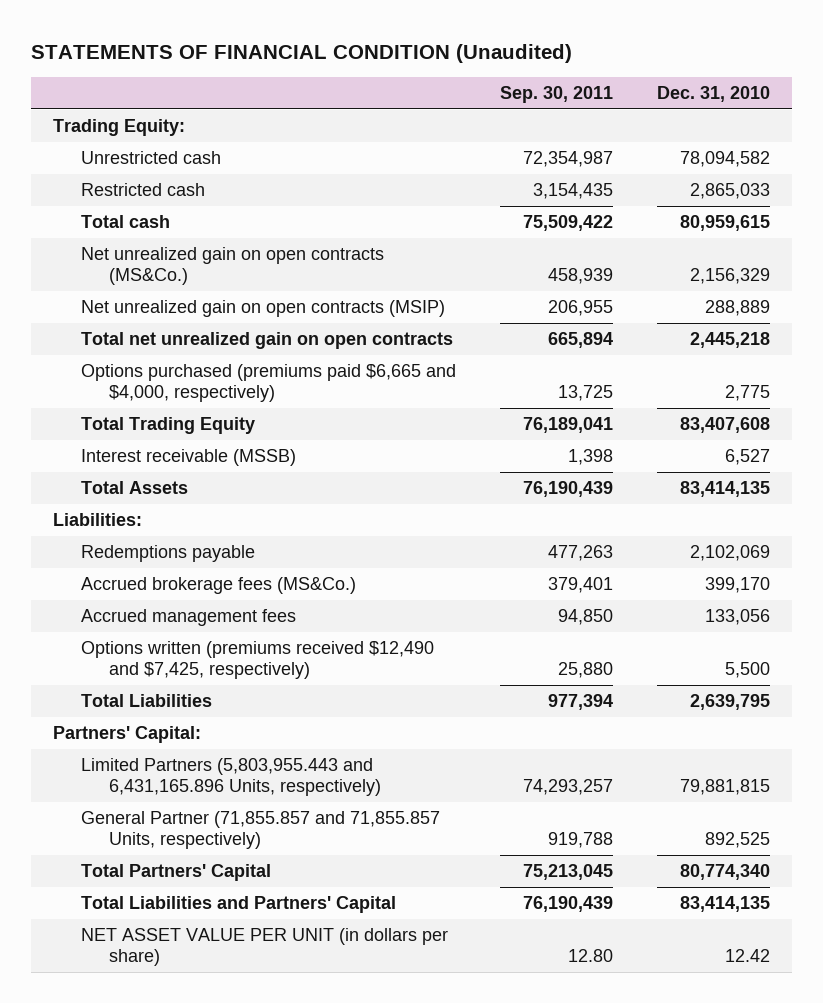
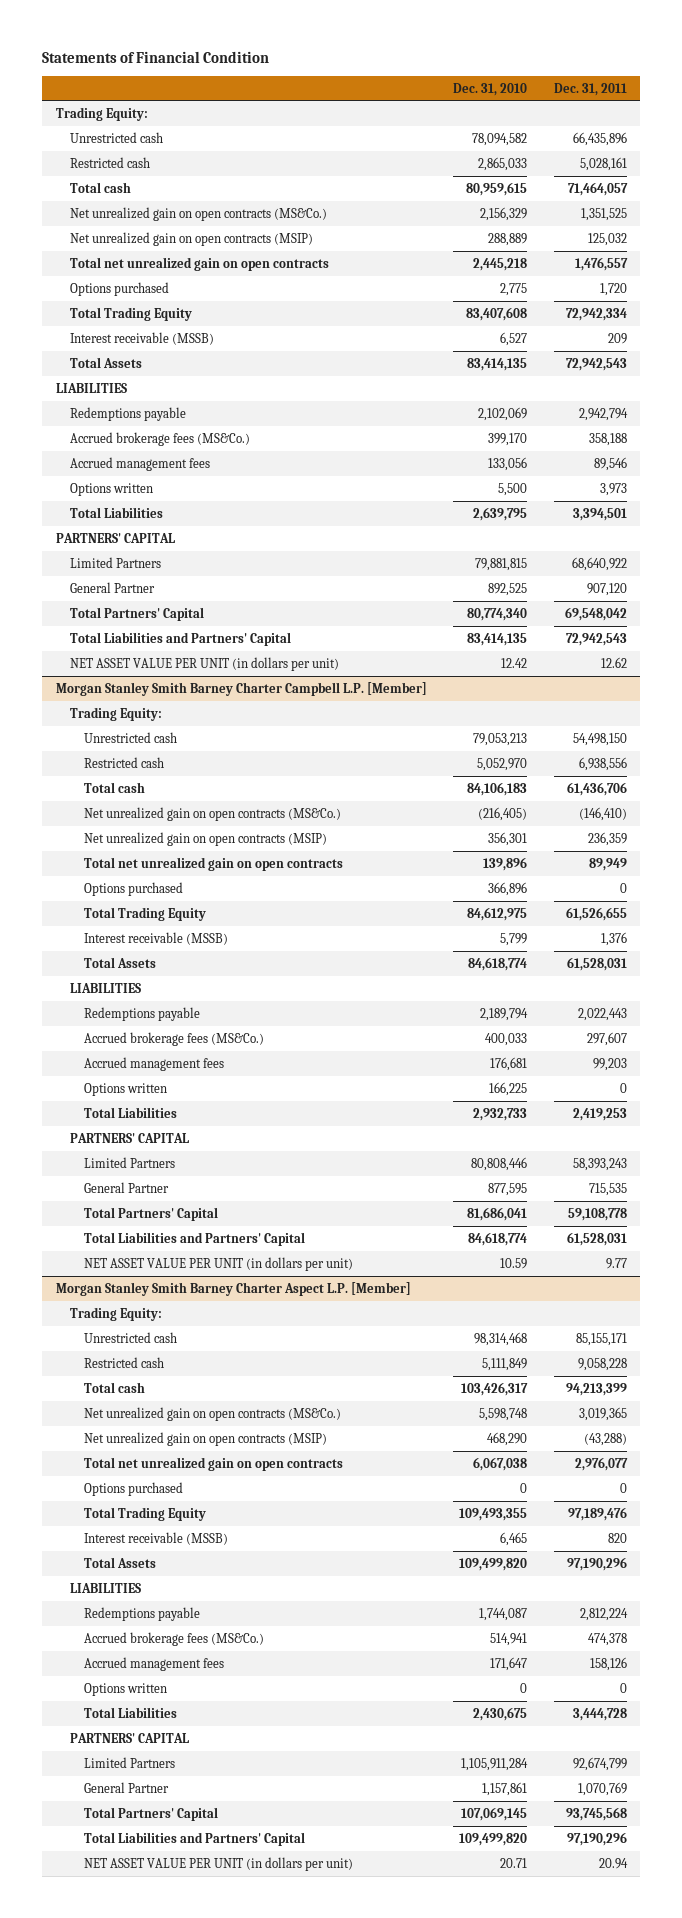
- STATEMENTS OF FINANCIAL CONDITION (Unaudited)
+ Statements of Financial Condition
- | Sep. 30, 2011 | Dec. 31, 2010
+ | Dec. 31, 2010 | Dec. 31, 2011
- Options purchased (premiums paid $6,665 and $4,000, respectively) | 13,725 | 2,775
+ Options purchased | 2,775 | 1,720
- Liabilities:
+ LIABILITIES
- Options written (premiums received $12,490 and $7,425, respectively) | 25,880 | 5,500
+ Options written | 5,500 | 3,973
- Partners' Capital:
- Limited Partners (5,803,955.443 and 6,431,165.896 Units, respectively) | 74,293,257 | 79,881,815
- General Partner (71,855.857 and 71,855.857 Units, respectively) | 919,788 | 892,525
+ PARTNERS' CAPITAL
+ Limited Partners | 79,881,815 | 68,640,922
+ General Partner | 892,525 | 907,120
- NET ASSET VALUE PER UNIT (in dollars per share) | 12.80 | 12.42
+ NET ASSET VALUE PER UNIT (in dollars per unit) | 12.42 | 12.62
+ Morgan Stanley Smith Barney Charter Campbell L.P. [Member]
+ Trading Equity:
+ Unrestricted cash | 79,053,213 | 54,498,150
+ Restricted cash | 5,052,970 | 6,938,556
+ Total cash | 84,106,183 | 61,436,706
+ Net unrealized gain on open contracts (MS&Co.) | (216,405) | (146,410)
+ Net unrealized gain on open contracts (MSIP) | 356,301 | 236,359
+ Total net unrealized gain on open contracts | 139,896 | 89,949
+ Options purchased | 366,896 | 0
+ Total Trading Equity | 84,612,975 | 61,526,655
+ Interest receivable (MSSB) | 5,799 | 1,376
+ Total Assets | 84,618,774 | 61,528,031
+ LIABILITIES
+ Redemptions payable | 2,189,794 | 2,022,443
+ Accrued brokerage fees (MS&Co.) | 400,033 | 297,607
+ Accrued management fees | 176,681 | 99,203
+ Options written | 166,225 | 0
+ Total Liabilities | 2,932,733 | 2,419,253
+ PARTNERS' CAPITAL
+ Limited Partners | 80,808,446 | 58,393,243
+ General Partner | 877,595 | 715,535
+ Total Partners' Capital | 81,686,041 | 59,108,778
+ Total Liabilities and Partners' Capital | 84,618,774 | 61,528,031
+ NET ASSET VALUE PER UNIT (in dollars per unit) | 10.59 | 9.77
+ Morgan Stanley Smith Barney Charter Aspect L.P. [Member]
+ Trading Equity:
+ Unrestricted cash | 98,314,468 | 85,155,171
+ Restricted cash | 5,111,849 | 9,058,228
+ Total cash | 103,426,317 | 94,213,399
+ Net unrealized gain on open contracts (MS&Co.) | 5,598,748 | 3,019,365
+ Net unrealized gain on open contracts (MSIP) | 468,290 | (43,288)
+ Total net unrealized gain on open contracts | 6,067,038 | 2,976,077
+ Options purchased | 0 | 0
+ Total Trading Equity | 109,493,355 | 97,189,476
+ Interest receivable (MSSB) | 6,465 | 820
+ Total Assets | 109,499,820 | 97,190,296
+ LIABILITIES
+ Redemptions payable | 1,744,087 | 2,812,224
+ Accrued brokerage fees (MS&Co.) | 514,941 | 474,378
+ Accrued management fees | 171,647 | 158,126
+ Options written | 0 | 0
+ Total Liabilities | 2,430,675 | 3,444,728
+ PARTNERS' CAPITAL
+ Limited Partners | 1,105,911,284 | 92,674,799
+ General Partner | 1,157,861 | 1,070,769
+ Total Partners' Capital | 107,069,145 | 93,745,568
+ Total Liabilities and Partners' Capital | 109,499,820 | 97,190,296
+ NET ASSET VALUE PER UNIT (in dollars per unit) | 20.71 | 20.94

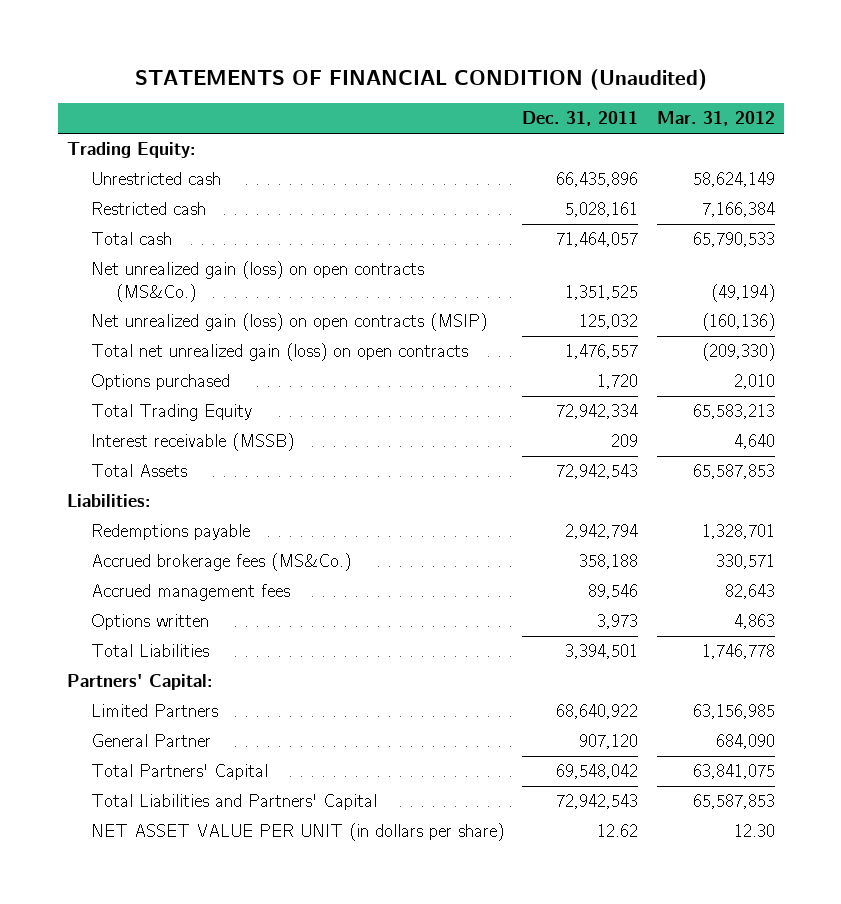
- Statements of Financial Condition
+ STATEMENTS OF FINANCIAL CONDITION (Unaudited)
- | Dec. 31, 2010 | Dec. 31, 2011
+ | Dec. 31, 2011 | Mar. 31, 2012
- Net unrealized gain on open contracts (MS&Co.) | 2,156,329 | 1,351,525
- Net unrealized gain on open contracts (MSIP) | 288,889 | 125,032
- Total net unrealized gain on open contracts | 2,445,218 | 1,476,557
+ Net unrealized gain (loss) on open contracts (MS&Co.) | 1,351,525 | (49,194)
+ Net unrealized gain (loss) on open contracts (MSIP) | 125,032 | (160,136)
+ Total net unrealized gain (loss) on open contracts | 1,476,557 | (209,330)
- LIABILITIES
+ Liabilities:
- PARTNERS' CAPITAL
+ Partners' Capital:
- NET ASSET VALUE PER UNIT (in dollars per unit) | 12.42 | 12.62
- Morgan Stanley Smith Barney Charter Campbell L.P. [Member]
- Trading Equity:
- Unrestricted cash | 79,053,213 | 54,498,150
- Restricted cash | 5,052,970 | 6,938,556
- Total cash | 84,106,183 | 61,436,706
- Net unrealized gain on open contracts (MS&Co.) | (216,405) | (146,410)
- Net unrealized gain on open contracts (MSIP) | 356,301 | 236,359
- Total net unrealized gain on open contracts | 139,896 | 89,949
- Options purchased | 366,896 | 0
- Total Trading Equity | 84,612,975 | 61,526,655
- Interest receivable (MSSB) | 5,799 | 1,376
- Total Assets | 84,618,774 | 61,528,031
- LIABILITIES
- Redemptions payable | 2,189,794 | 2,022,443
- Accrued brokerage fees (MS&Co.) | 400,033 | 297,607
- Accrued management fees | 176,681 | 99,203
- Options written | 166,225 | 0
- Total Liabilities | 2,932,733 | 2,419,253
- PARTNERS' CAPITAL
- Limited Partners | 80,808,446 | 58,393,243
- General Partner | 877,595 | 715,535
- Total Partners' Capital | 81,686,041 | 59,108,778
- Total Liabilities and Partners' Capital | 84,618,774 | 61,528,031
- NET ASSET VALUE PER UNIT (in dollars per unit) | 10.59 | 9.77
- Morgan Stanley Smith Barney Charter Aspect L.P. [Member]
- Trading Equity:
- Unrestricted cash | 98,314,468 | 85,155,171
- Restricted cash | 5,111,849 | 9,058,228
- Total cash | 103,426,317 | 94,213,399
- Net unrealized gain on open contracts (MS&Co.) | 5,598,748 | 3,019,365
- Net unrealized gain on open contracts (MSIP) | 468,290 | (43,288)
- Total net unrealized gain on open contracts | 6,067,038 | 2,976,077
- Options purchased | 0 | 0
- Total Trading Equity | 109,493,355 | 97,189,476
- Interest receivable (MSSB) | 6,465 | 820
- Total Assets | 109,499,820 | 97,190,296
- LIABILITIES
- Redemptions payable | 1,744,087 | 2,812,224
- Accrued brokerage fees (MS&Co.) | 514,941 | 474,378
- Accrued management fees | 171,647 | 158,126
- Options written | 0 | 0
- Total Liabilities | 2,430,675 | 3,444,728
- PARTNERS' CAPITAL
- Limited Partners | 1,105,911,284 | 92,674,799
- General Partner | 1,157,861 | 1,070,769
- Total Partners' Capital | 107,069,145 | 93,745,568
- Total Liabilities and Partners' Capital | 109,499,820 | 97,190,296
- NET ASSET VALUE PER UNIT (in dollars per unit) | 20.71 | 20.94
+ NET ASSET VALUE PER UNIT (in dollars per share) | 12.62 | 12.30

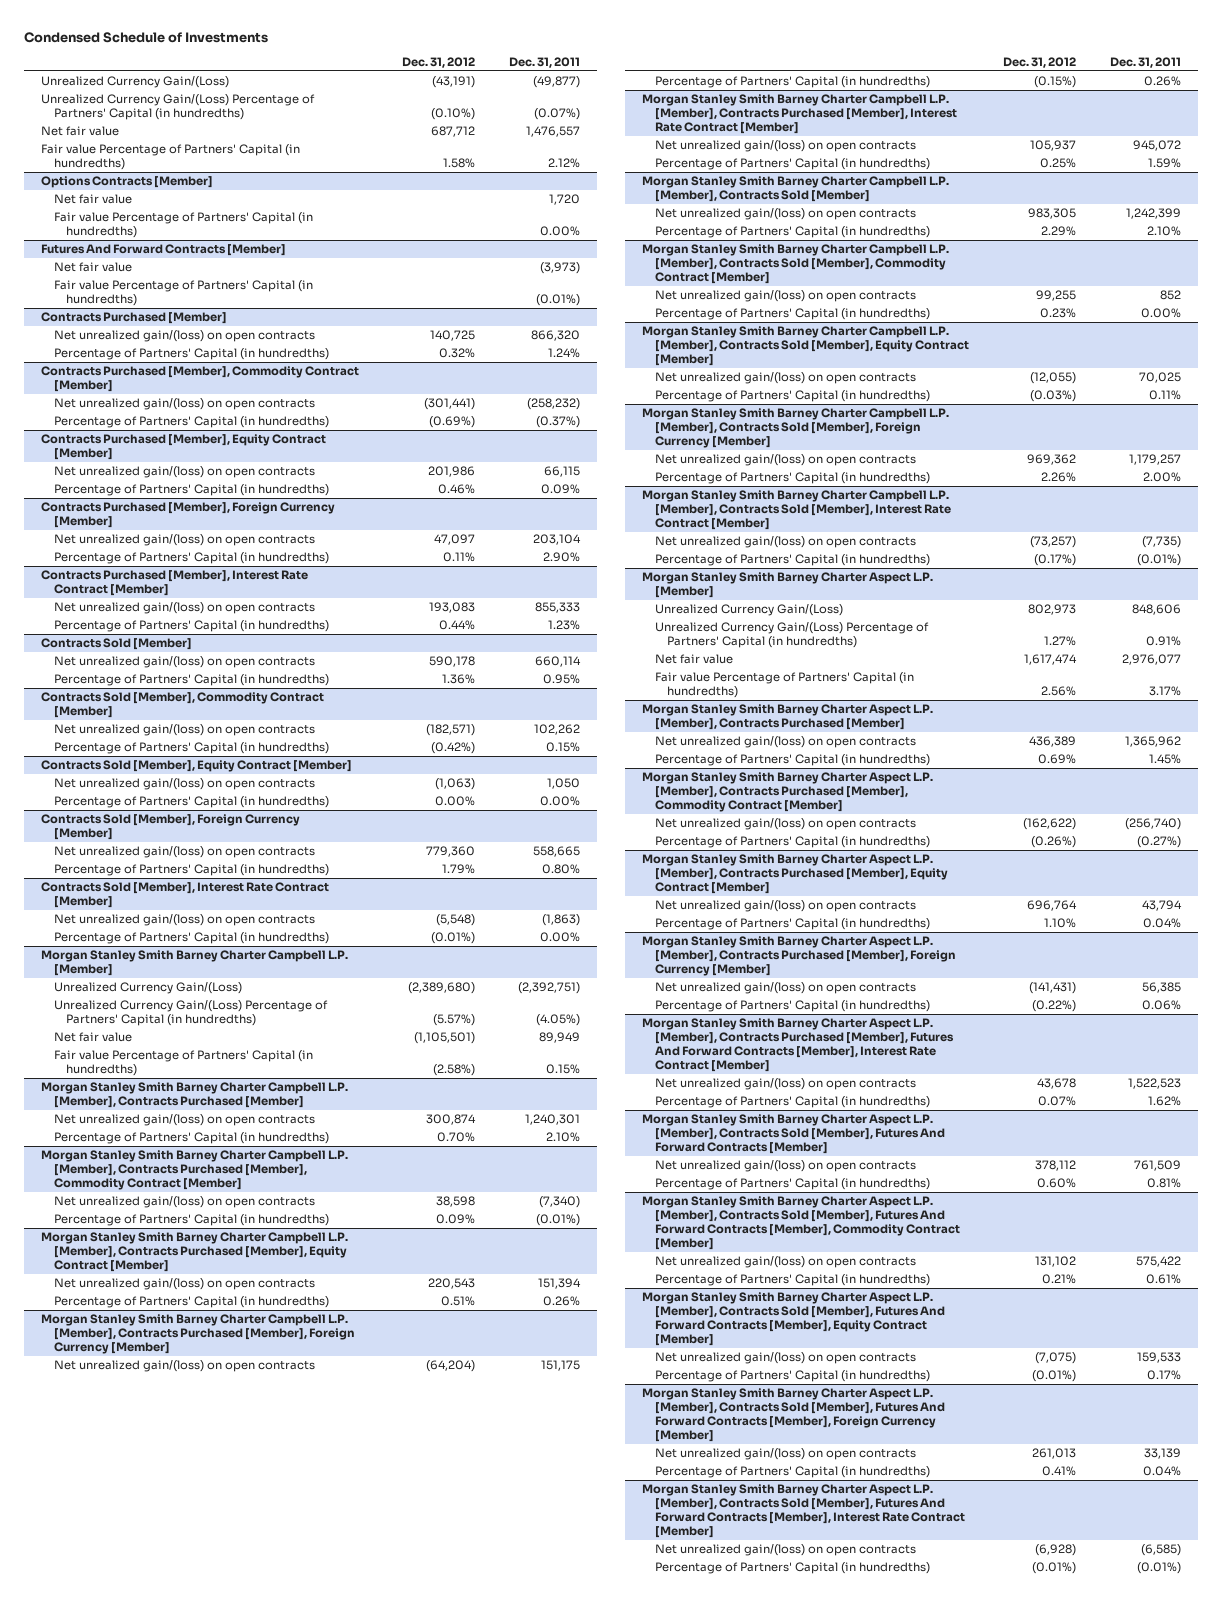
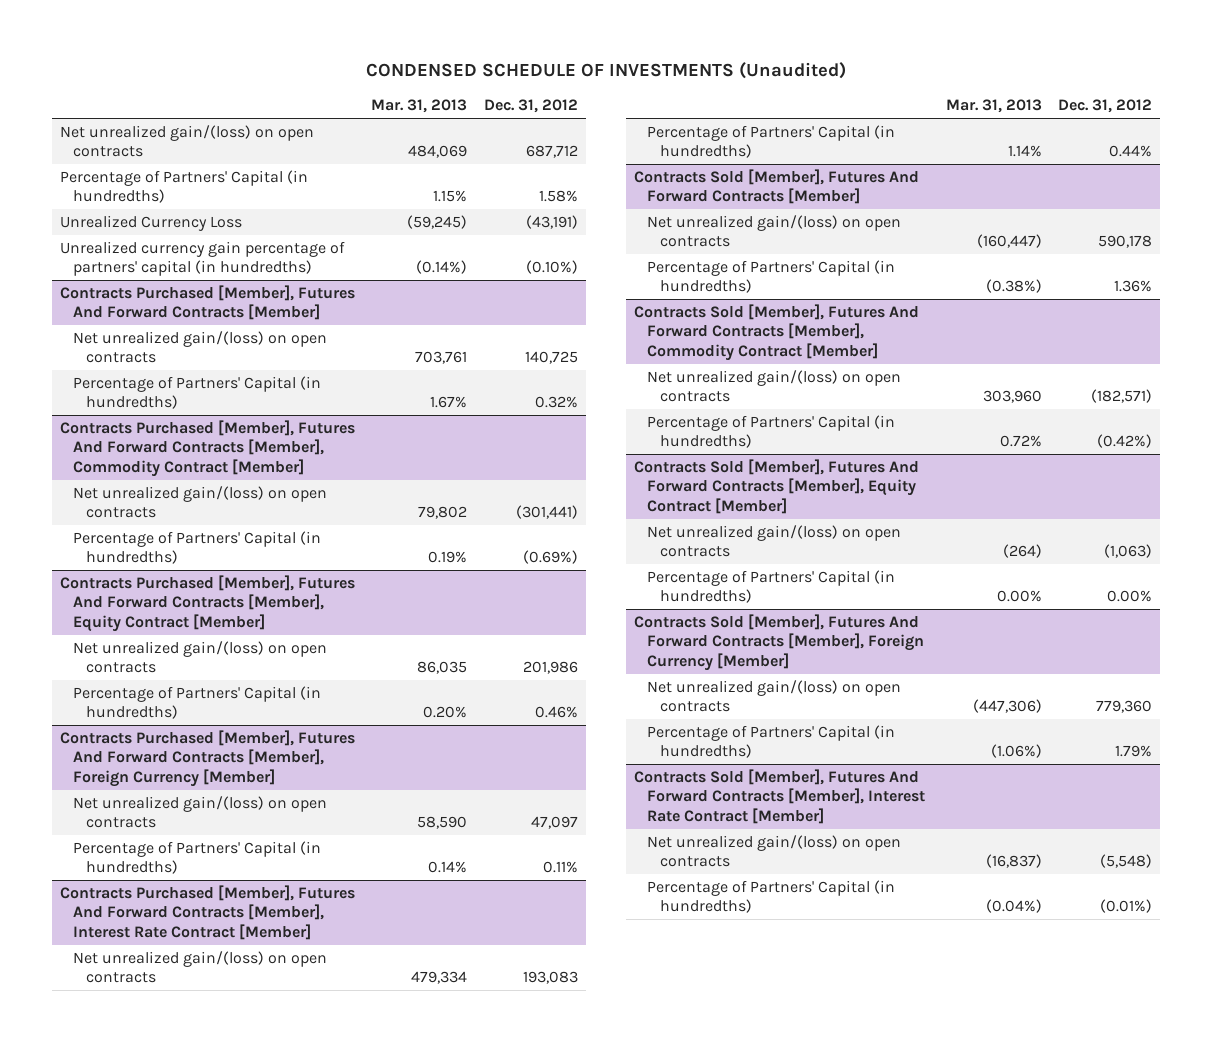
- Condensed Schedule of Investments
+ CONDENSED SCHEDULE OF INVESTMENTS (Unaudited)
- | Dec. 31, 2012 | Dec. 31, 2011
+ | Mar. 31, 2013 | Dec. 31, 2012
- Unrealized Currency Gain/(Loss) | (43,191) | (49,877)
- Unrealized Currency Gain/(Loss) Percentage of Partners' Capital (in hundredths) | (0.10%) | (0.07%)
- Net fair value | 687,712 | 1,476,557
- Fair value Percentage of Partners' Capital (in hundredths) | 1.58% | 2.12%
- Options Contracts [Member]
- Net fair value | | 1,720
- Fair value Percentage of Partners' Capital (in hundredths) | | 0.00%
- Futures And Forward Contracts [Member]
- Net fair value | | (3,973)
- Fair value Percentage of Partners' Capital (in hundredths) | | (0.01%)
- Contracts Purchased [Member]
+ Net unrealized gain/(loss) on open contracts | 484,069 | 687,712
+ Percentage of Partners' Capital (in hundredths) | 1.15% | 1.58%
+ Unrealized Currency Loss | (59,245) | (43,191)
+ Unrealized currency gain percentage of partners' capital (in hundredths) | (0.14%) | (0.10%)
+ Contracts Purchased [Member], Futures And Forward Contracts [Member]
- Contracts Purchased [Member], Commodity Contract [Member]
+ Contracts Purchased [Member], Futures And Forward Contracts [Member], Commodity Contract [Member]
- Contracts Purchased [Member], Equity Contract [Member]
+ Contracts Purchased [Member], Futures And Forward Contracts [Member], Equity Contract [Member]
- Contracts Purchased [Member], Foreign Currency [Member]
+ Contracts Purchased [Member], Futures And Forward Contracts [Member], Foreign Currency [Member]
- Contracts Purchased [Member], Interest Rate Contract [Member]
+ Contracts Purchased [Member], Futures And Forward Contracts [Member], Interest Rate Contract [Member]
- Contracts Sold [Member]
+ Contracts Sold [Member], Futures And Forward Contracts [Member]
- Contracts Sold [Member], Commodity Contract [Member]
+ Contracts Sold [Member], Futures And Forward Contracts [Member], Commodity Contract [Member]
- Contracts Sold [Member], Equity Contract [Member]
+ Contracts Sold [Member], Futures And Forward Contracts [Member], Equity Contract [Member]
- Contracts Sold [Member], Foreign Currency [Member]
+ Contracts Sold [Member], Futures And Forward Contracts [Member], Foreign Currency [Member]
- Contracts Sold [Member], Interest Rate Contract [Member]
+ Contracts Sold [Member], Futures And Forward Contracts [Member], Interest Rate Contract [Member]
- Morgan Stanley Smith Barney Charter Campbell L.P. [Member]
- Unrealized Currency Gain/(Loss) | (2,389,680) | (2,392,751)
- Unrealized Currency Gain/(Loss) Percentage of Partners' Capital (in hundredths) | (5.57%) | (4.05%)
- Net fair value | (1,105,501) | 89,949
- Fair value Percentage of Partners' Capital (in hundredths) | (2.58%) | 0.15%
- Morgan Stanley Smith Barney Charter Campbell L.P. [Member], Contracts Purchased [Member]
- Net unrealized gain/(loss) on open contracts | 300,874 | 1,240,301
- Percentage of Partners' Capital (in hundredths) | 0.70% | 2.10%
- Morgan Stanley Smith Barney Charter Campbell L.P. [Member], Contracts Purchased [Member], Commodity Contract [Member]
- Net unrealized gain/(loss) on open contracts | 38,598 | (7,340)
- Percentage of Partners' Capital (in hundredths) | 0.09% | (0.01%)
- Morgan Stanley Smith Barney Charter Campbell L.P. [Member], Contracts Purchased [Member], Equity Contract [Member]
- Net unrealized gain/(loss) on open contracts | 220,543 | 151,394
- Percentage of Partners' Capital (in hundredths) | 0.51% | 0.26%
- Morgan Stanley Smith Barney Charter Campbell L.P. [Member], Contracts Purchased [Member], Foreign Currency [Member]
- Net unrealized gain/(loss) on open contracts | (64,204) | 151,175
- Percentage of Partners' Capital (in hundredths) | (0.15%) | 0.26%
- Morgan Stanley Smith Barney Charter Campbell L.P. [Member], Contracts Purchased [Member], Interest Rate Contract [Member]
- Net unrealized gain/(loss) on open contracts | 105,937 | 945,072
- Percentage of Partners' Capital (in hundredths) | 0.25% | 1.59%
- Morgan Stanley Smith Barney Charter Campbell L.P. [Member], Contracts Sold [Member]
- Net unrealized gain/(loss) on open contracts | 983,305 | 1,242,399
- Percentage of Partners' Capital (in hundredths) | 2.29% | 2.10%
- Morgan Stanley Smith Barney Charter Campbell L.P. [Member], Contracts Sold [Member], Commodity Contract [Member]
- Net unrealized gain/(loss) on open contracts | 99,255 | 852
- Percentage of Partners' Capital (in hundredths) | 0.23% | 0.00%
- Morgan Stanley Smith Barney Charter Campbell L.P. [Member], Contracts Sold [Member], Equity Contract [Member]
- Net unrealized gain/(loss) on open contracts | (12,055) | 70,025
- Percentage of Partners' Capital (in hundredths) | (0.03%) | 0.11%
- Morgan Stanley Smith Barney Charter Campbell L.P. [Member], Contracts Sold [Member], Foreign Currency [Member]
- Net unrealized gain/(loss) on open contracts | 969,362 | 1,179,257
- Percentage of Partners' Capital (in hundredths) | 2.26% | 2.00%
- Morgan Stanley Smith Barney Charter Campbell L.P. [Member], Contracts Sold [Member], Interest Rate Contract [Member]
- Net unrealized gain/(loss) on open contracts | (73,257) | (7,735)
- Percentage of Partners' Capital (in hundredths) | (0.17%) | (0.01%)
- Morgan Stanley Smith Barney Charter Aspect L.P. [Member]
- Unrealized Currency Gain/(Loss) | 802,973 | 848,606
- Unrealized Currency Gain/(Loss) Percentage of Partners' Capital (in hundredths) | 1.27% | 0.91%
- Net fair value | 1,617,474 | 2,976,077
- Fair value Percentage of Partners' Capital (in hundredths) | 2.56% | 3.17%
- Morgan Stanley Smith Barney Charter Aspect L.P. [Member], Contracts Purchased [Member]
- Net unrealized gain/(loss) on open contracts | 436,389 | 1,365,962
- Percentage of Partners' Capital (in hundredths) | 0.69% | 1.45%
- Morgan Stanley Smith Barney Charter Aspect L.P. [Member], Contracts Purchased [Member], Commodity Contract [Member]
- Net unrealized gain/(loss) on open contracts | (162,622) | (256,740)
- Percentage of Partners' Capital (in hundredths) | (0.26%) | (0.27%)
- Morgan Stanley Smith Barney Charter Aspect L.P. [Member], Contracts Purchased [Member], Equity Contract [Member]
- Net unrealized gain/(loss) on open contracts | 696,764 | 43,794
- Percentage of Partners' Capital (in hundredths) | 1.10% | 0.04%
- Morgan Stanley Smith Barney Charter Aspect L.P. [Member], Contracts Purchased [Member], Foreign Currency [Member]
- Net unrealized gain/(loss) on open contracts | (141,431) | 56,385
- Percentage of Partners' Capital (in hundredths) | (0.22%) | 0.06%
- Morgan Stanley Smith Barney Charter Aspect L.P. [Member], Contracts Purchased [Member], Futures And Forward Contracts [Member], Interest Rate Contract [Member]
- Net unrealized gain/(loss) on open contracts | 43,678 | 1,522,523
- Percentage of Partners' Capital (in hundredths) | 0.07% | 1.62%
- Morgan Stanley Smith Barney Charter Aspect L.P. [Member], Contracts Sold [Member], Futures And Forward Contracts [Member]
- Net unrealized gain/(loss) on open contracts | 378,112 | 761,509
- Percentage of Partners' Capital (in hundredths) | 0.60% | 0.81%
- Morgan Stanley Smith Barney Charter Aspect L.P. [Member], Contracts Sold [Member], Futures And Forward Contracts [Member], Commodity Contract [Member]
- Net unrealized gain/(loss) on open contracts | 131,102 | 575,422
- Percentage of Partners' Capital (in hundredths) | 0.21% | 0.61%
- Morgan Stanley Smith Barney Charter Aspect L.P. [Member], Contracts Sold [Member], Futures And Forward Contracts [Member], Equity Contract [Member]
- Net unrealized gain/(loss) on open contracts | (7,075) | 159,533
- Percentage of Partners' Capital (in hundredths) | (0.01%) | 0.17%
- Morgan Stanley Smith Barney Charter Aspect L.P. [Member], Contracts Sold [Member], Futures And Forward Contracts [Member], Foreign Currency [Member]
- Net unrealized gain/(loss) on open contracts | 261,013 | 33,139
- Percentage of Partners' Capital (in hundredths) | 0.41% | 0.04%
- Morgan Stanley Smith Barney Charter Aspect L.P. [Member], Contracts Sold [Member], Futures And Forward Contracts [Member], Interest Rate Contract [Member]
- Net unrealized gain/(loss) on open contracts | (6,928) | (6,585)
- Percentage of Partners' Capital (in hundredths) | (0.01%) | (0.01%)

